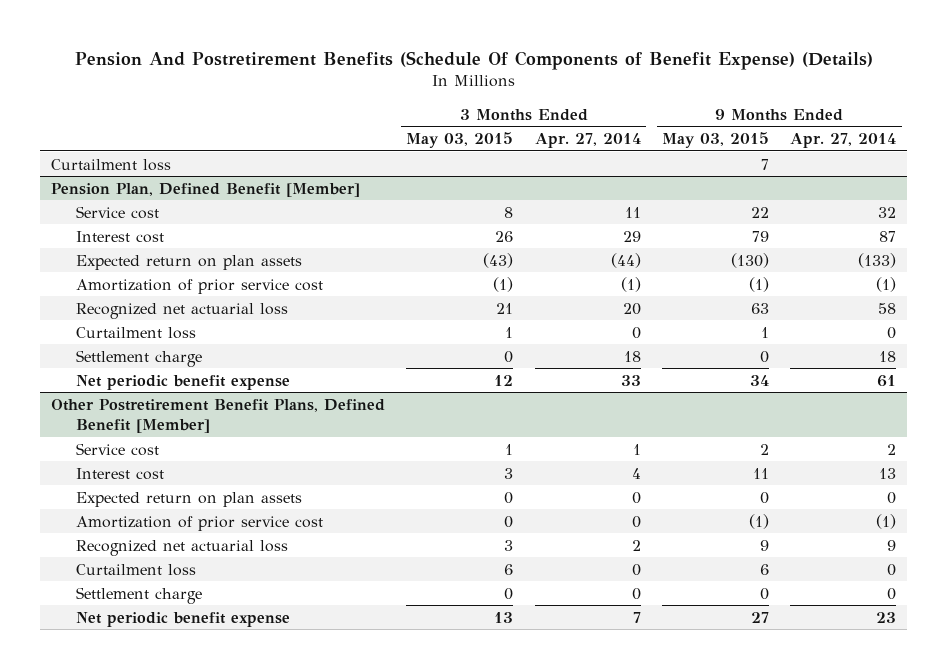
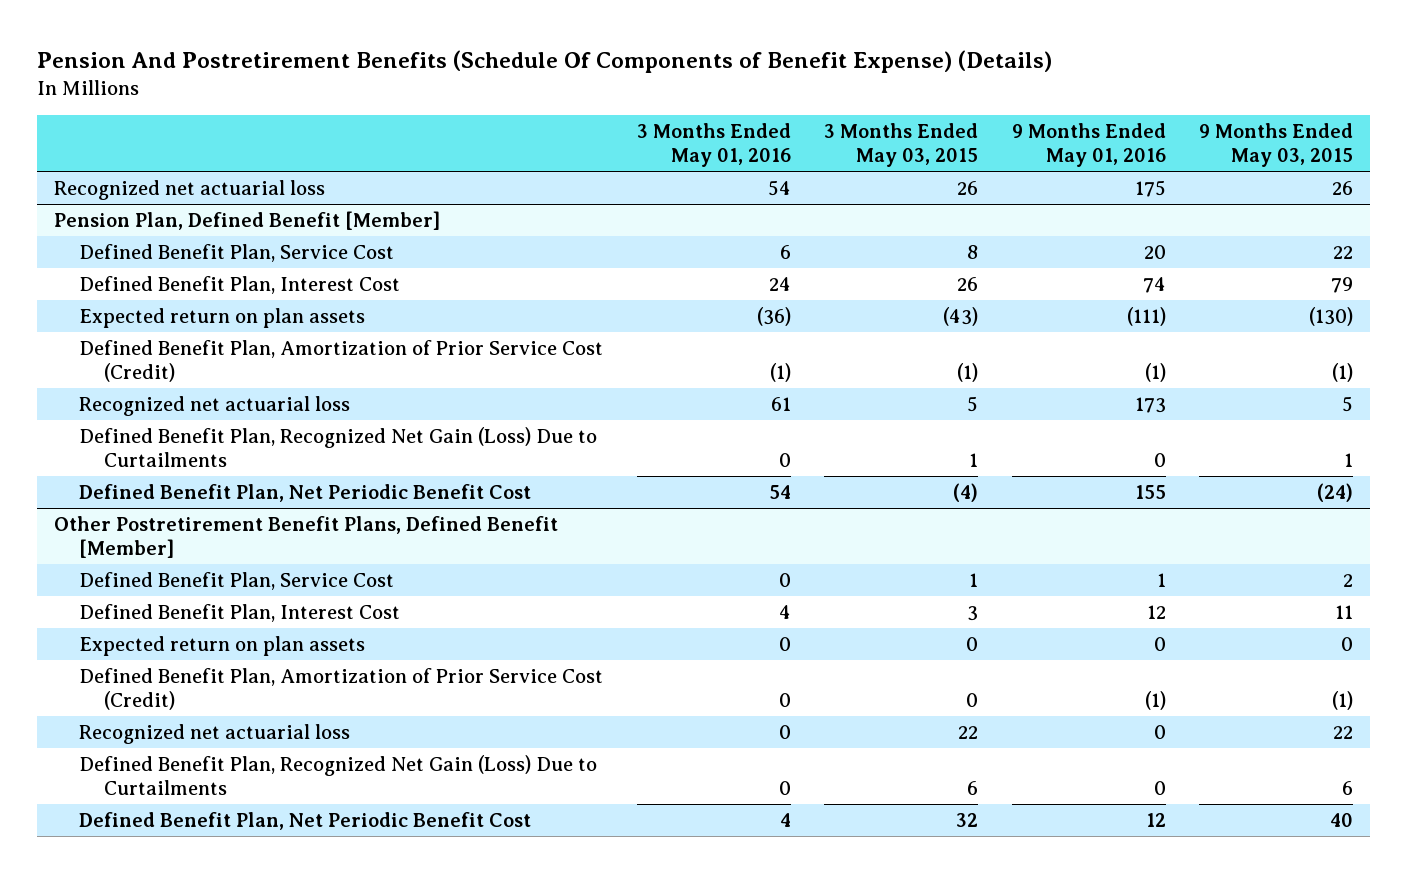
- | 3 Months Ended May 03, 2015 | 3 Months Ended Apr. 27, 2014 | 9 Months Ended May 03, 2015 | 9 Months Ended Apr. 27, 2014
+ | 3 Months Ended May 01, 2016 | 3 Months Ended May 03, 2015 | 9 Months Ended May 01, 2016 | 9 Months Ended May 03, 2015
- Curtailment loss | | | 7 |
+ Recognized net actuarial loss | 54 | 26 | 175 | 26
@ Pension Plan, Defined Benefit [Member]
- Service cost | 8 | 11 | 22 | 32
- Interest cost | 26 | 29 | 79 | 87
+ Defined Benefit Plan, Service Cost | 6 | 8 | 20 | 22
+ Defined Benefit Plan, Interest Cost | 24 | 26 | 74 | 79
- Amortization of prior service cost | (1) | (1) | (1) | (1)
- Recognized net actuarial loss | 21 | 20 | 63 | 58
- Curtailment loss | 1 | 0 | 1 | 0
- Settlement charge | 0 | 18 | 0 | 18
- Net periodic benefit expense | 12 | 33 | 34 | 61
+ Defined Benefit Plan, Amortization of Prior Service Cost (Credit) | (1) | (1) | (1) | (1)
+ Recognized net actuarial loss | 61 | 5 | 173 | 5
+ Defined Benefit Plan, Recognized Net Gain (Loss) Due to Curtailments | 0 | 1 | 0 | 1
+ Defined Benefit Plan, Net Periodic Benefit Cost | 54 | (4) | 155 | (24)
@ Other Postretirement Benefit Plans, Defined Benefit [Member]
- Service cost | 1 | 1 | 2 | 2
- Interest cost | 3 | 4 | 11 | 13
+ Defined Benefit Plan, Service Cost | 0 | 1 | 1 | 2
+ Defined Benefit Plan, Interest Cost | 4 | 3 | 12 | 11
- Amortization of prior service cost | 0 | 0 | (1) | (1)
- Recognized net actuarial loss | 3 | 2 | 9 | 9
- Curtailment loss | 6 | 0 | 6 | 0
- Settlement charge | 0 | 0 | 0 | 0
- Net periodic benefit expense | 13 | 7 | 27 | 23
+ Defined Benefit Plan, Amortization of Prior Service Cost (Credit) | 0 | 0 | (1) | (1)
+ Recognized net actuarial loss | 0 | 22 | 0 | 22
+ Defined Benefit Plan, Recognized Net Gain (Loss) Due to Curtailments | 0 | 6 | 0 | 6
+ Defined Benefit Plan, Net Periodic Benefit Cost | 4 | 32 | 12 | 40

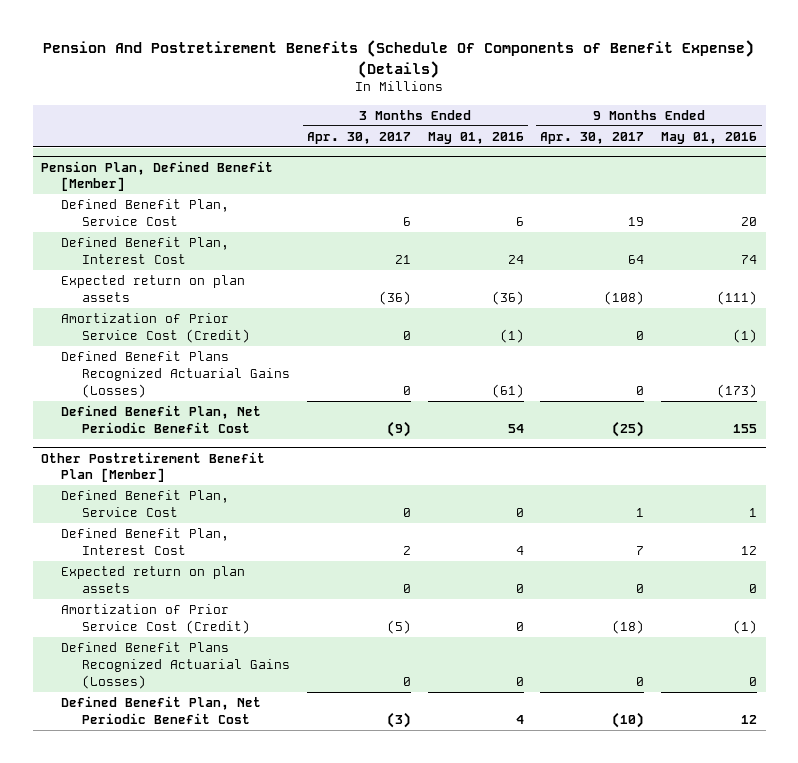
- | 3 Months Ended May 01, 2016 | 3 Months Ended May 03, 2015 | 9 Months Ended May 01, 2016 | 9 Months Ended May 03, 2015
+ | 3 Months Ended Apr. 30, 2017 | 3 Months Ended May 01, 2016 | 9 Months Ended Apr. 30, 2017 | 9 Months Ended May 01, 2016
- Recognized net actuarial loss | 54 | 26 | 175 | 26
@ Pension Plan, Defined Benefit [Member]
- Defined Benefit Plan, Amortization of Prior Service Cost (Credit) | (1) | (1) | (1) | (1)
- Recognized net actuarial loss | 61 | 5 | 173 | 5
- Defined Benefit Plan, Recognized Net Gain (Loss) Due to Curtailments | 0 | 1 | 0 | 1
+ Amortization of Prior Service Cost (Credit) | 0 | (1) | 0 | (1)
+ Defined Benefit Plans Recognized Actuarial Gains (Losses) | 0 | (61) | 0 | (173)
- Other Postretirement Benefit Plans, Defined Benefit [Member]
+ Other Postretirement Benefit Plan [Member]
- Defined Benefit Plan, Amortization of Prior Service Cost (Credit) | 0 | 0 | (1) | (1)
- Recognized net actuarial loss | 0 | 22 | 0 | 22
- Defined Benefit Plan, Recognized Net Gain (Loss) Due to Curtailments | 0 | 6 | 0 | 6
+ Amortization of Prior Service Cost (Credit) | (5) | 0 | (18) | (1)
+ Defined Benefit Plans Recognized Actuarial Gains (Losses) | 0 | 0 | 0 | 0

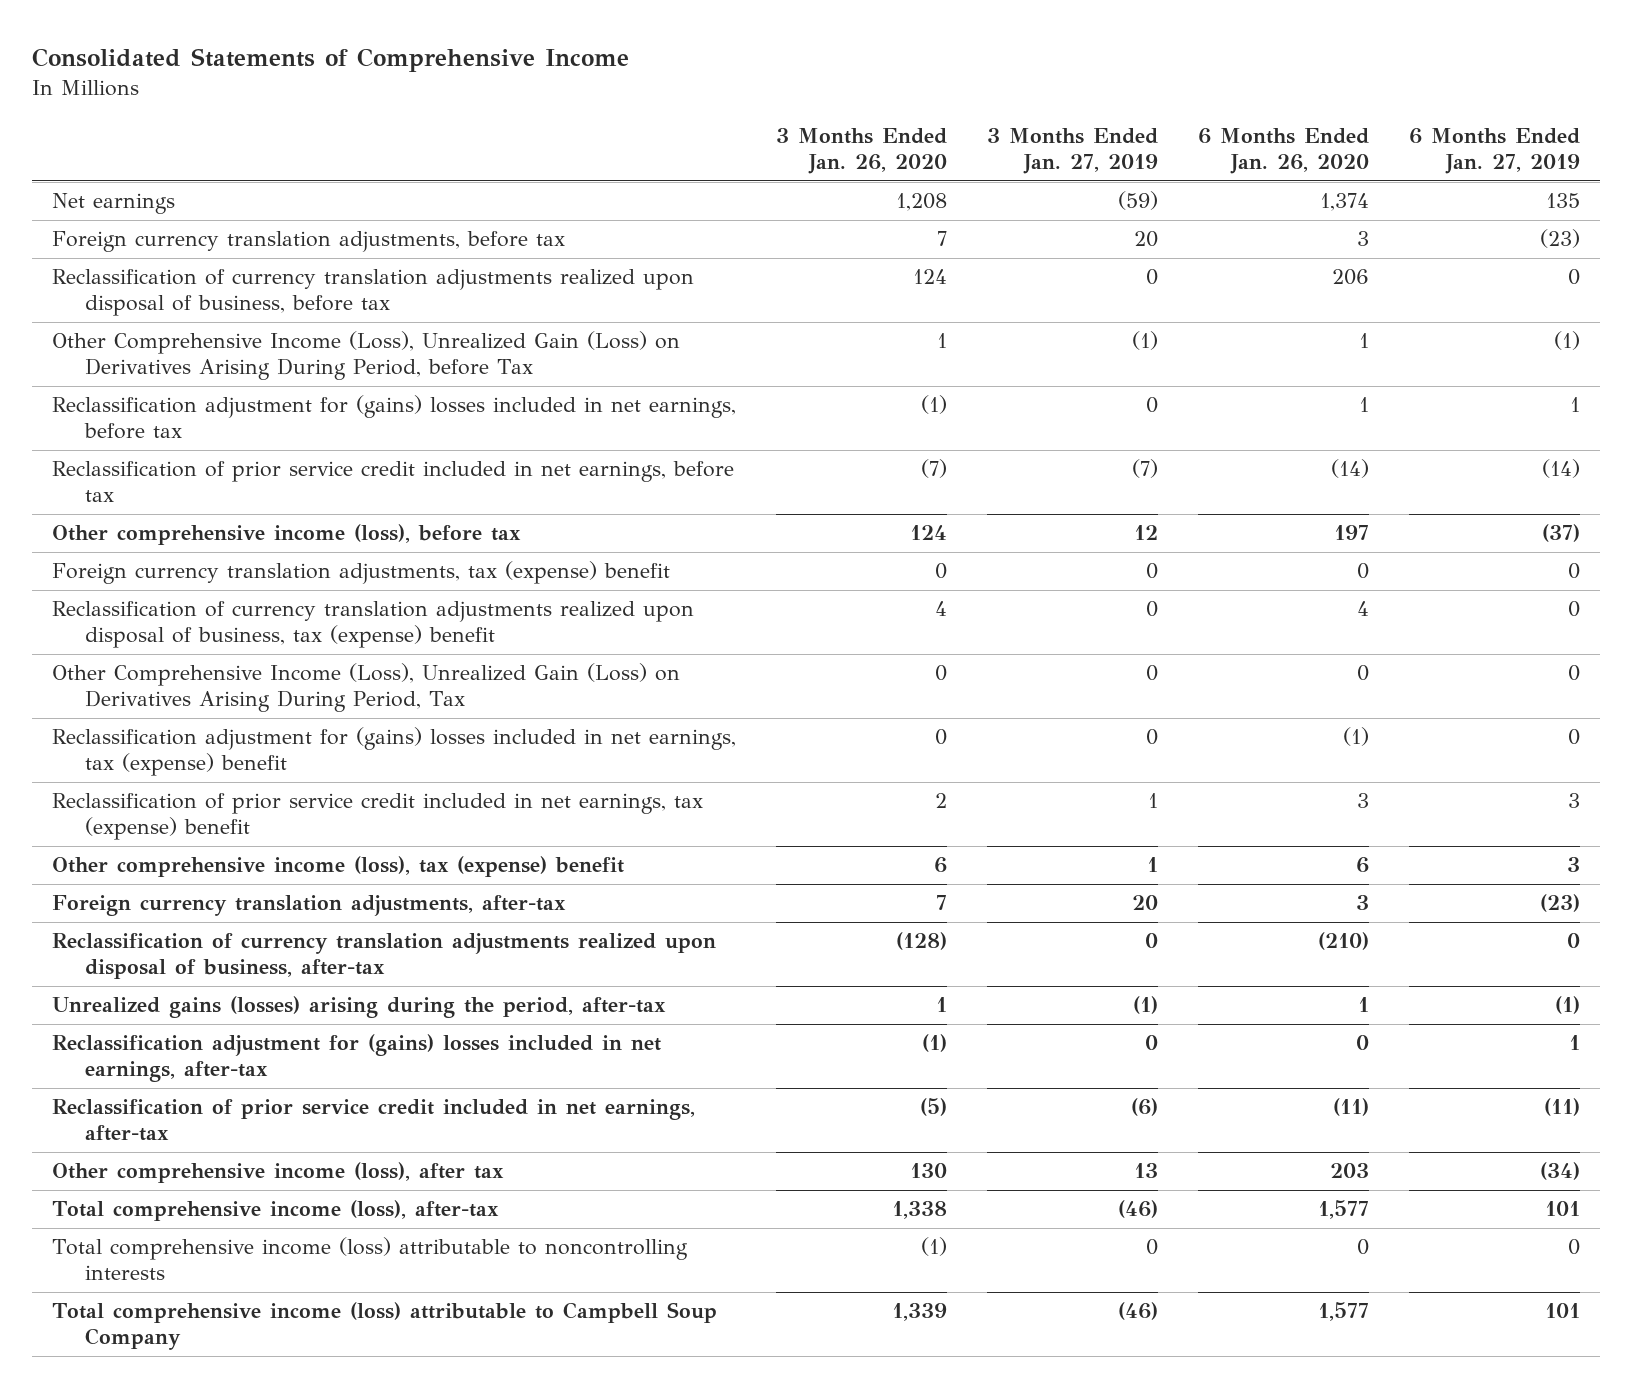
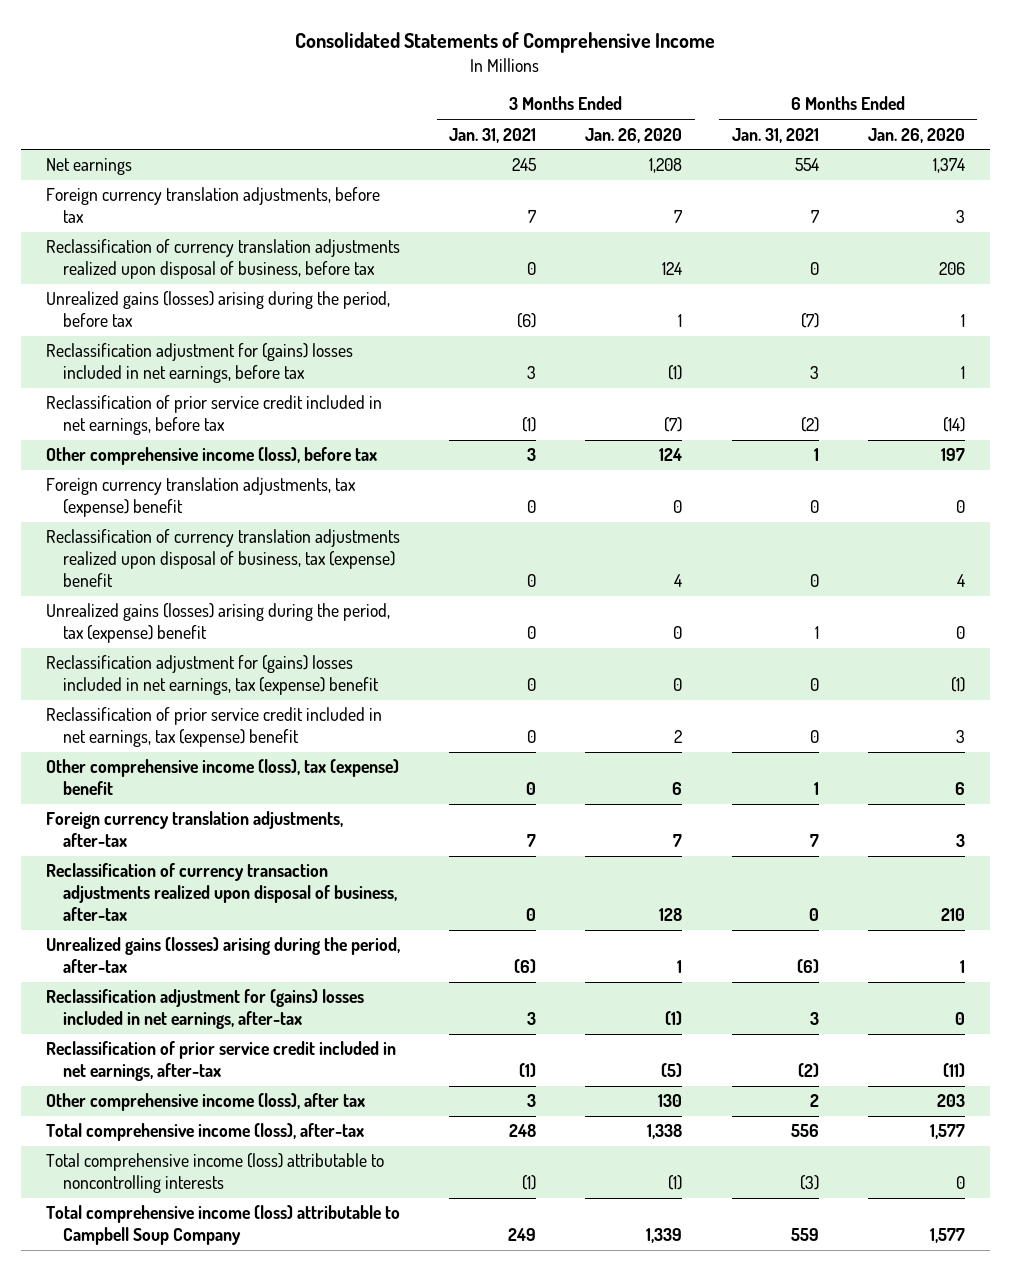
- | 3 Months Ended Jan. 26, 2020 | 3 Months Ended Jan. 27, 2019 | 6 Months Ended Jan. 26, 2020 | 6 Months Ended Jan. 27, 2019
+ | 3 Months Ended Jan. 31, 2021 | 3 Months Ended Jan. 26, 2020 | 6 Months Ended Jan. 31, 2021 | 6 Months Ended Jan. 26, 2020
- Other Comprehensive Income (Loss), Unrealized Gain (Loss) on Derivatives Arising During Period, before Tax | 1 | (1) | 1 | (1)
+ Unrealized gains (losses) arising during the period, before tax | (6) | 1 | (7) | 1
- Other Comprehensive Income (Loss), Unrealized Gain (Loss) on Derivatives Arising During Period, Tax | 0 | 0 | 0 | 0
+ Unrealized gains (losses) arising during the period, tax (expense) benefit | 0 | 0 | 1 | 0
- Reclassification of currency translation adjustments realized upon disposal of business, after-tax | (128) | 0 | (210) | 0
+ Reclassification of currency transaction adjustments realized upon disposal of business, after-tax | 0 | 128 | 0 | 210

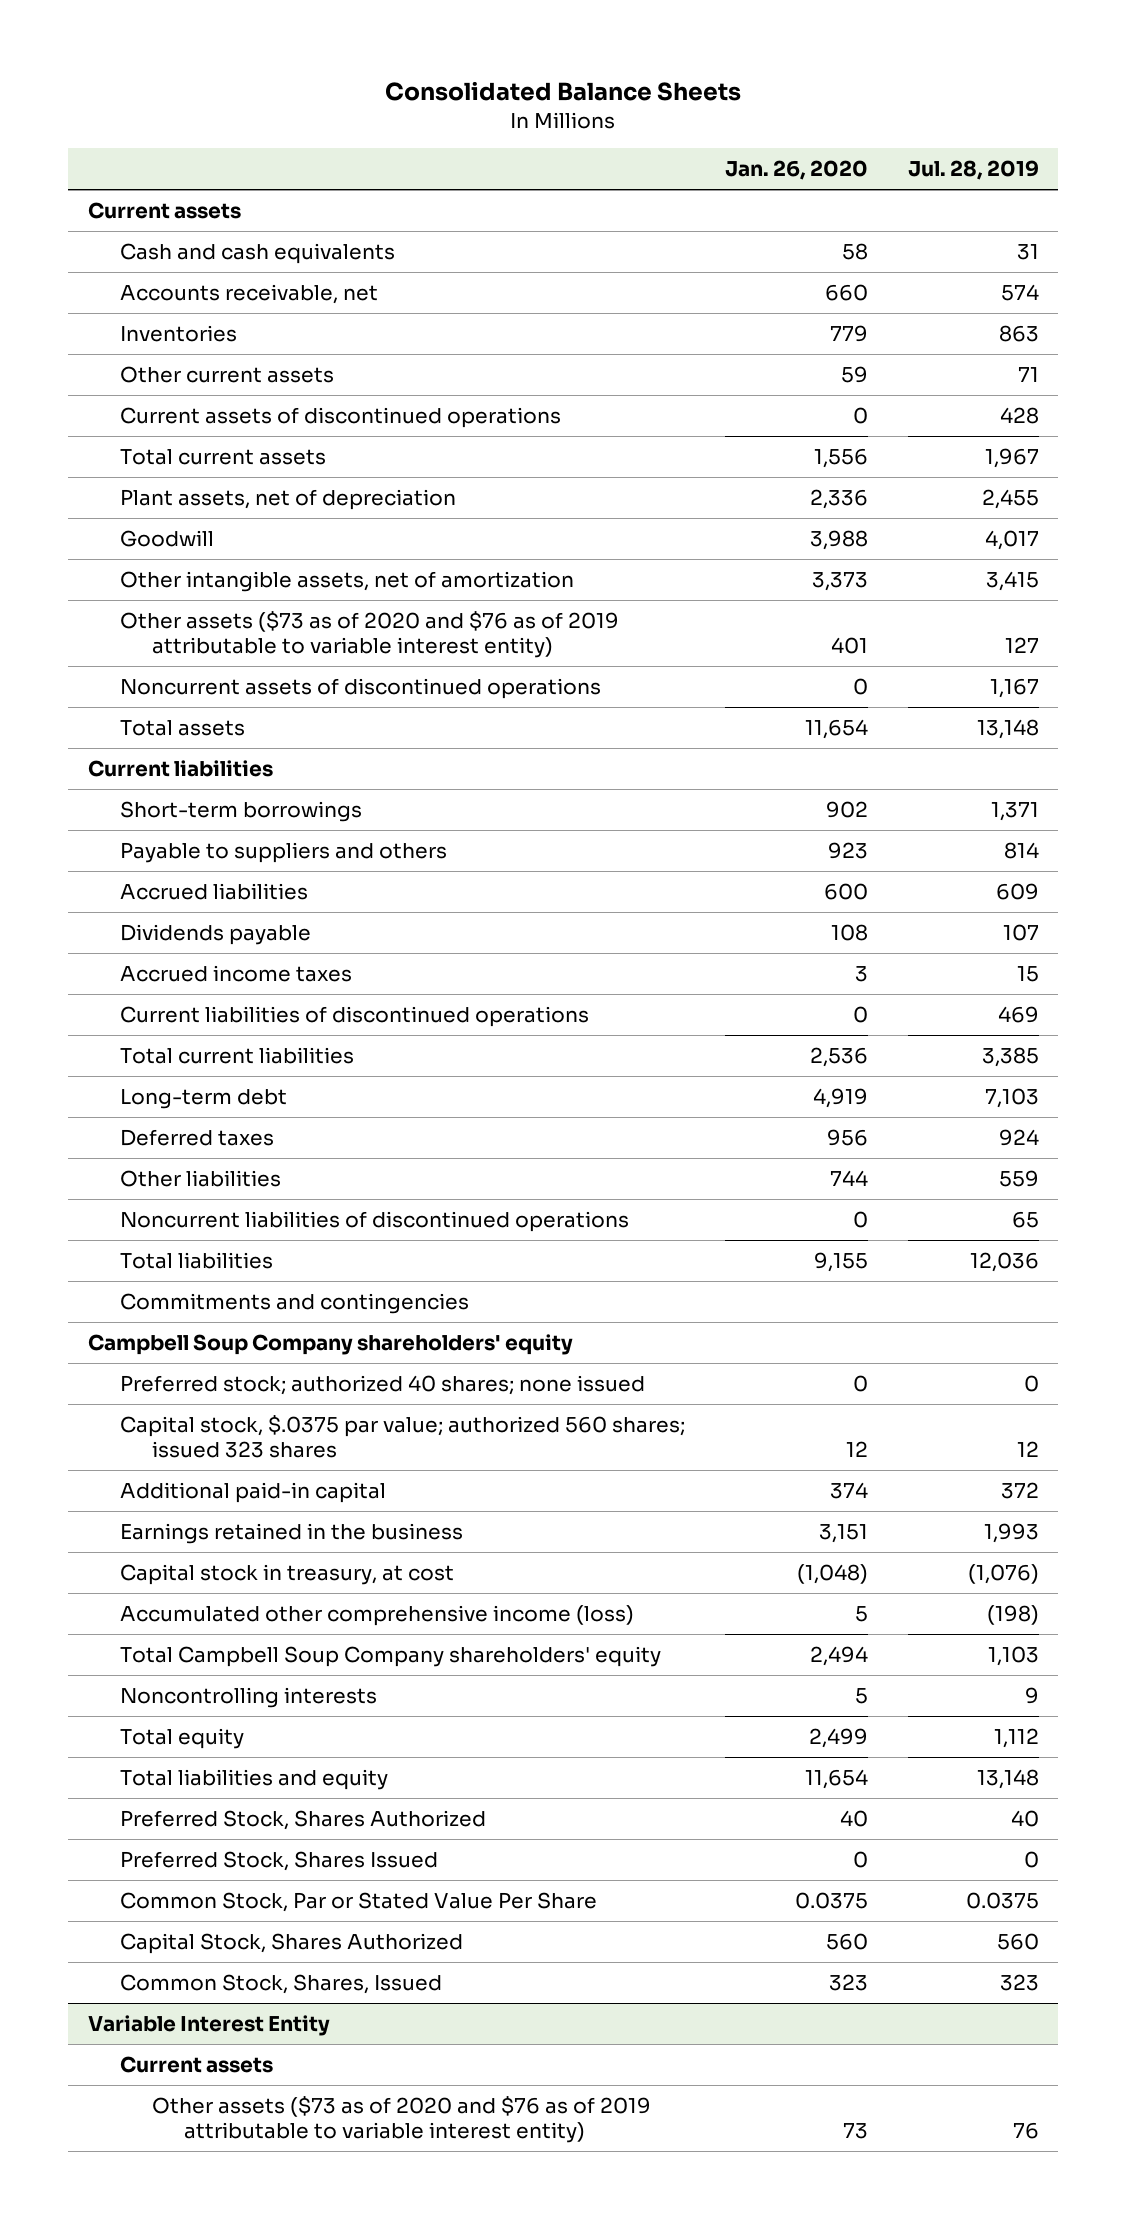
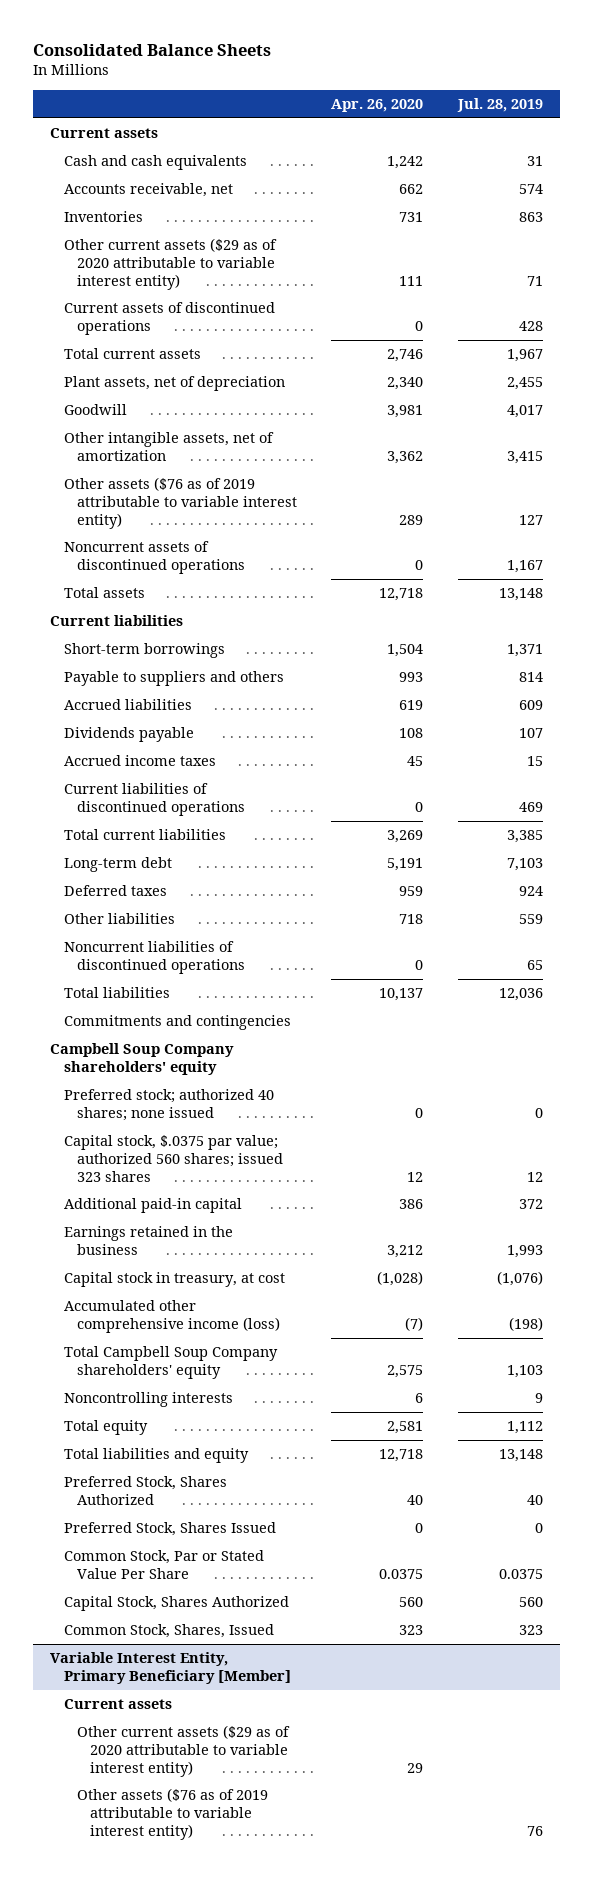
- | Jan. 26, 2020 | Jul. 28, 2019
+ | Apr. 26, 2020 | Jul. 28, 2019
- Other current assets | 59 | 71
+ Other current assets ($29 as of 2020 attributable to variable interest entity) | 111 | 71
- Other assets ($73 as of 2020 and $76 as of 2019 attributable to variable interest entity) | 401 | 127
+ Other assets ($76 as of 2019 attributable to variable interest entity) | 289 | 127
- Variable Interest Entity
+ Variable Interest Entity, Primary Beneficiary [Member]
- Other assets ($73 as of 2020 and $76 as of 2019 attributable to variable interest entity) | 73 | 76
+ Other current assets ($29 as of 2020 attributable to variable interest entity) | 29 |
+ Other assets ($76 as of 2019 attributable to variable interest entity) | | 76

